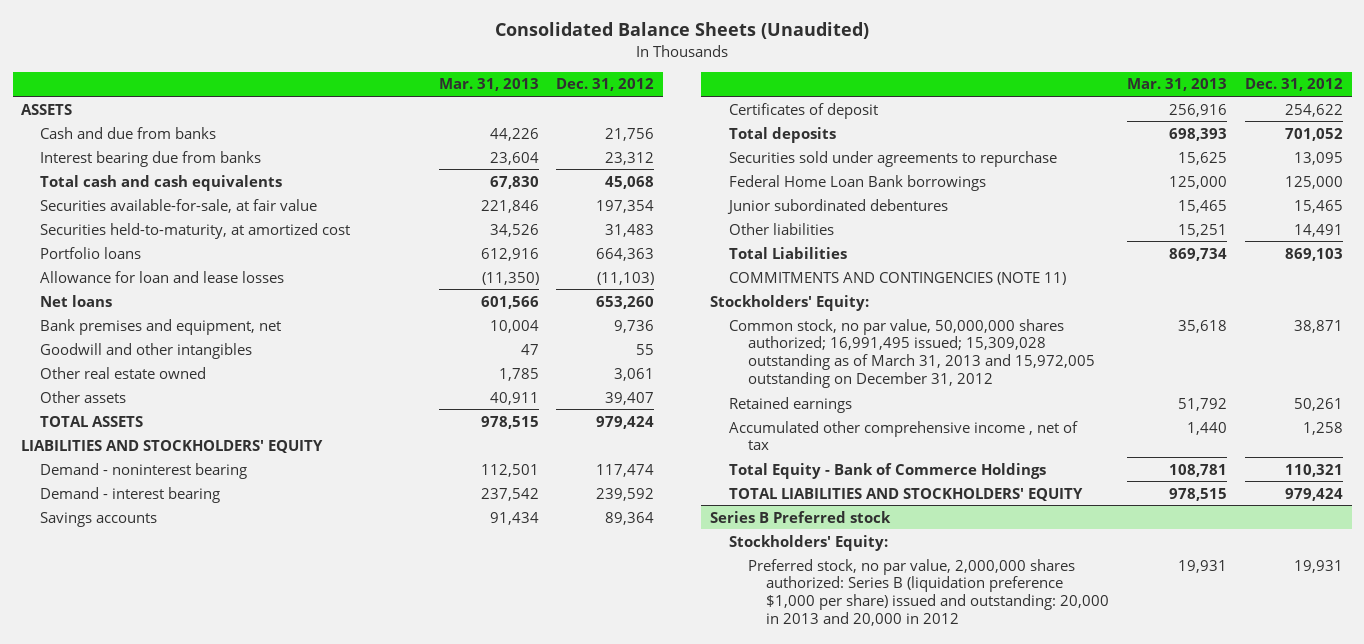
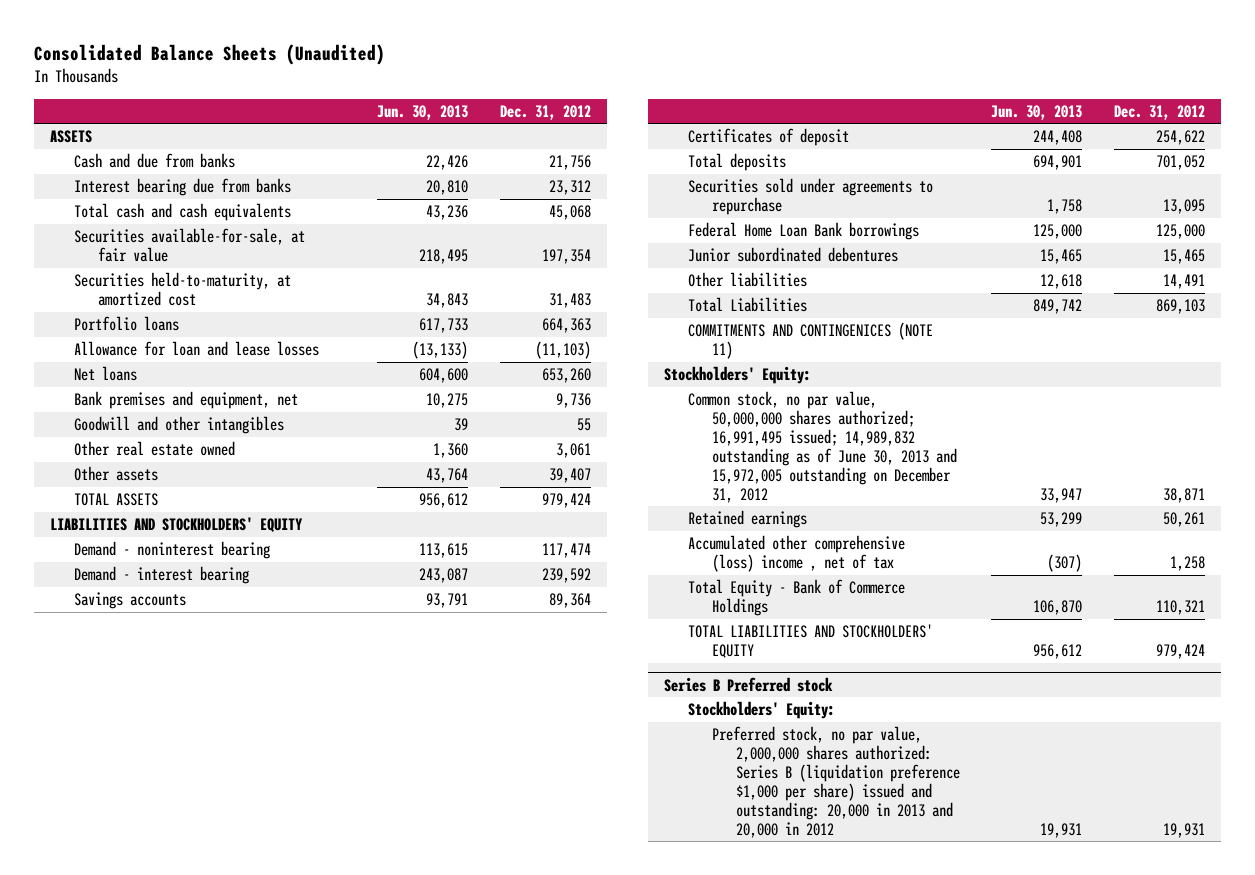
- | Mar. 31, 2013 | Dec. 31, 2012
+ | Jun. 30, 2013 | Dec. 31, 2012
- COMMITMENTS AND CONTINGENCIES (NOTE 11)
+ COMMITMENTS AND CONTINGENICES (NOTE 11)
- Common stock, no par value, 50,000,000 shares authorized; 16,991,495 issued; 15,309,028 outstanding as of March 31, 2013 and 15,972,005 outstanding on December 31, 2012 | 35,618 | 38,871
+ Common stock, no par value, 50,000,000 shares authorized; 16,991,495 issued; 14,989,832 outstanding as of June 30, 2013 and 15,972,005 outstanding on December 31, 2012 | 33,947 | 38,871
- Accumulated other comprehensive income , net of tax | 1,440 | 1,258
+ Accumulated other comprehensive (loss) income , net of tax | (307) | 1,258

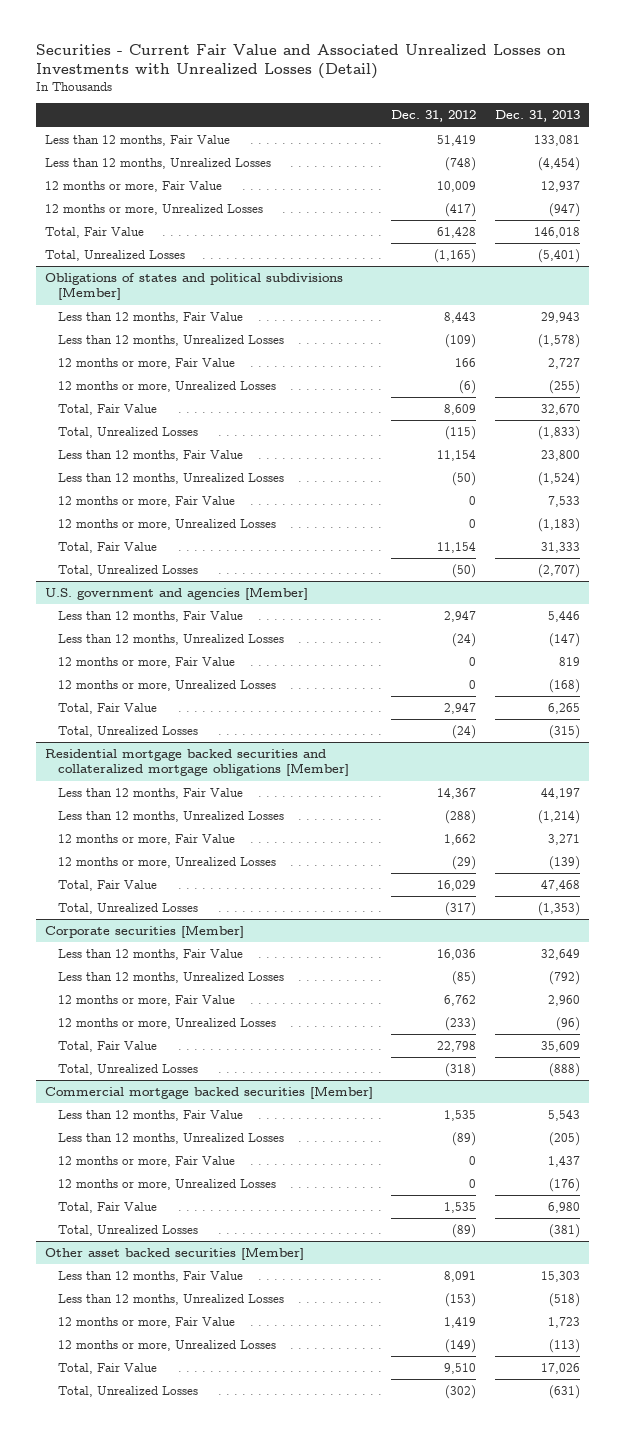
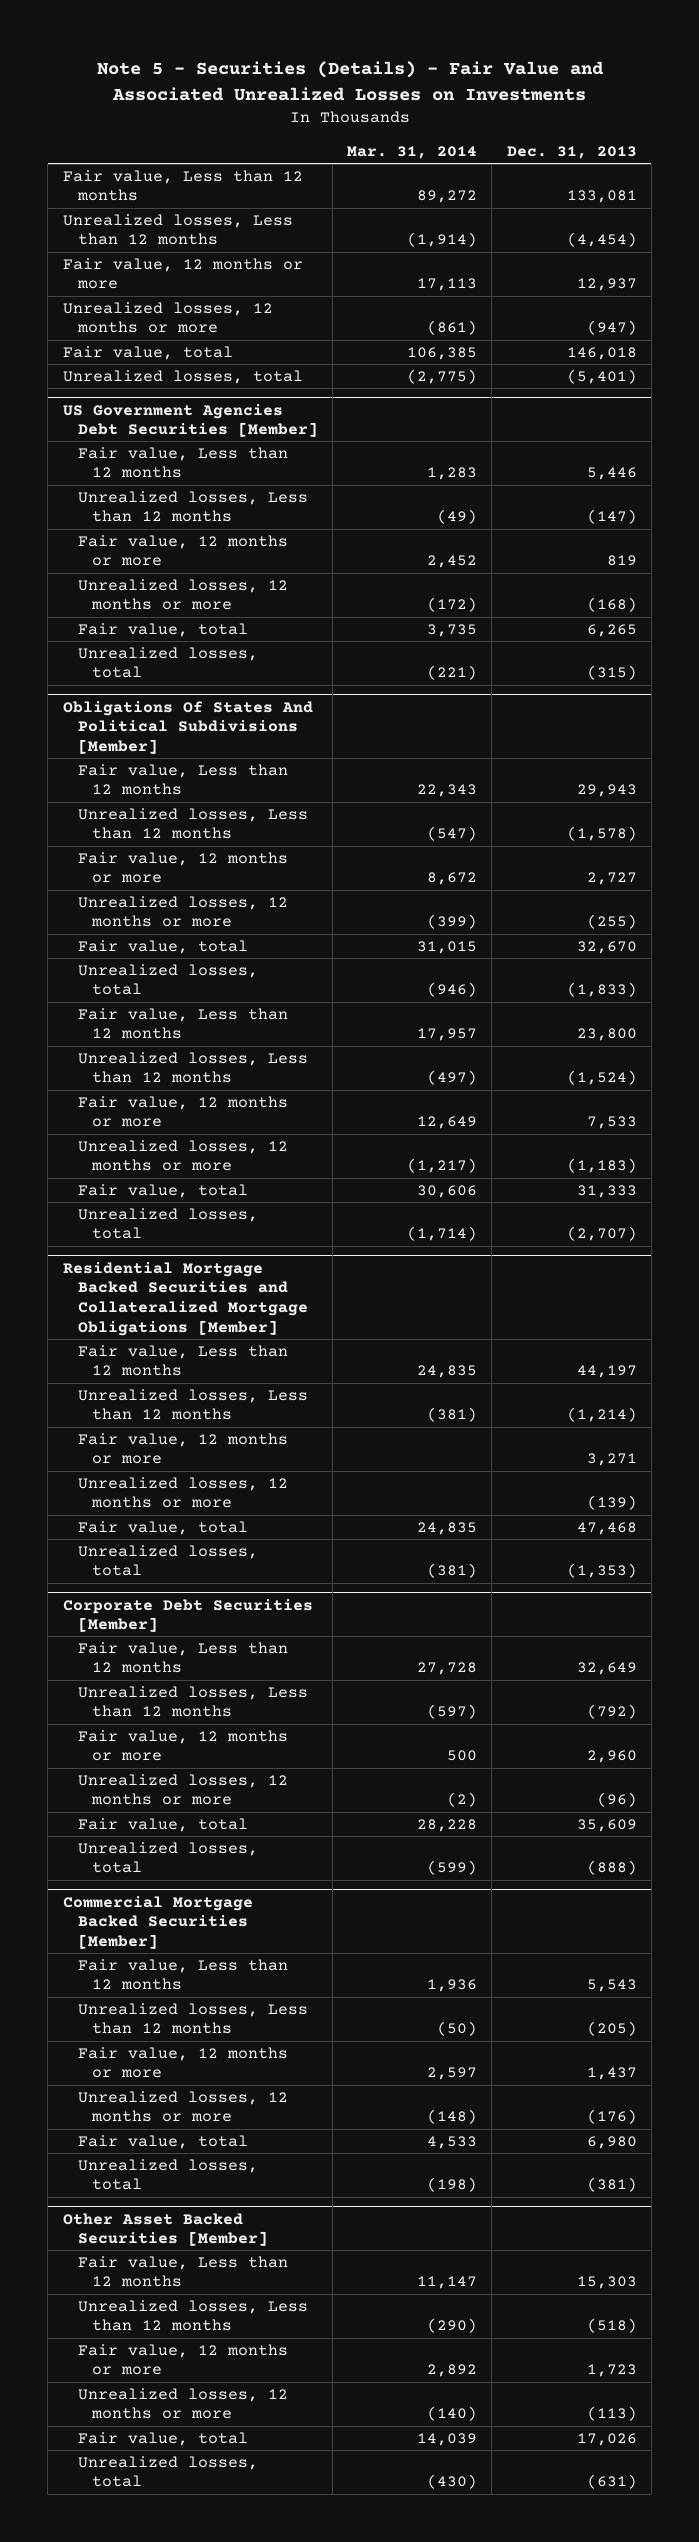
- Securities - Current Fair Value and Associated Unrealized Losses on Investments with Unrealized Losses (Detail)
+ Note 5 - Securities (Details) - Fair Value and Associated Unrealized Losses on Investments
- | Dec. 31, 2012 | Dec. 31, 2013
+ | Mar. 31, 2014 | Dec. 31, 2013
- Less than 12 months, Fair Value | 51,419 | 133,081
- Less than 12 months, Unrealized Losses | (748) | (4,454)
- 12 months or more, Fair Value | 10,009 | 12,937
- 12 months or more, Unrealized Losses | (417) | (947)
- Total, Fair Value | 61,428 | 146,018
- Total, Unrealized Losses | (1,165) | (5,401)
- Obligations of states and political subdivisions [Member]
- Less than 12 months, Fair Value | 8,443 | 29,943
- Less than 12 months, Unrealized Losses | (109) | (1,578)
- 12 months or more, Fair Value | 166 | 2,727
- 12 months or more, Unrealized Losses | (6) | (255)
- Total, Fair Value | 8,609 | 32,670
- Total, Unrealized Losses | (115) | (1,833)
- Less than 12 months, Fair Value | 11,154 | 23,800
- Less than 12 months, Unrealized Losses | (50) | (1,524)
- 12 months or more, Fair Value | 0 | 7,533
- 12 months or more, Unrealized Losses | 0 | (1,183)
- Total, Fair Value | 11,154 | 31,333
- Total, Unrealized Losses | (50) | (2,707)
- U.S. government and agencies [Member]
- Less than 12 months, Fair Value | 2,947 | 5,446
- Less than 12 months, Unrealized Losses | (24) | (147)
- 12 months or more, Fair Value | 0 | 819
- 12 months or more, Unrealized Losses | 0 | (168)
- Total, Fair Value | 2,947 | 6,265
- Total, Unrealized Losses | (24) | (315)
- Residential mortgage backed securities and collateralized mortgage obligations [Member]
- Less than 12 months, Fair Value | 14,367 | 44,197
- Less than 12 months, Unrealized Losses | (288) | (1,214)
- 12 months or more, Fair Value | 1,662 | 3,271
- 12 months or more, Unrealized Losses | (29) | (139)
- Total, Fair Value | 16,029 | 47,468
- Total, Unrealized Losses | (317) | (1,353)
- Corporate securities [Member]
- Less than 12 months, Fair Value | 16,036 | 32,649
- Less than 12 months, Unrealized Losses | (85) | (792)
- 12 months or more, Fair Value | 6,762 | 2,960
- 12 months or more, Unrealized Losses | (233) | (96)
- Total, Fair Value | 22,798 | 35,609
- Total, Unrealized Losses | (318) | (888)
- Commercial mortgage backed securities [Member]
- Less than 12 months, Fair Value | 1,535 | 5,543
- Less than 12 months, Unrealized Losses | (89) | (205)
- 12 months or more, Fair Value | 0 | 1,437
- 12 months or more, Unrealized Losses | 0 | (176)
- Total, Fair Value | 1,535 | 6,980
- Total, Unrealized Losses | (89) | (381)
- Other asset backed securities [Member]
- Less than 12 months, Fair Value | 8,091 | 15,303
- Less than 12 months, Unrealized Losses | (153) | (518)
- 12 months or more, Fair Value | 1,419 | 1,723
- 12 months or more, Unrealized Losses | (149) | (113)
- Total, Fair Value | 9,510 | 17,026
- Total, Unrealized Losses | (302) | (631)
+ Fair value, Less than 12 months | 89,272 | 133,081
+ Unrealized losses, Less than 12 months | (1,914) | (4,454)
+ Fair value, 12 months or more | 17,113 | 12,937
+ Unrealized losses, 12 months or more | (861) | (947)
+ Fair value, total | 106,385 | 146,018
+ Unrealized losses, total | (2,775) | (5,401)
+ US Government Agencies Debt Securities [Member]
+ Fair value, Less than 12 months | 1,283 | 5,446
+ Unrealized losses, Less than 12 months | (49) | (147)
+ Fair value, 12 months or more | 2,452 | 819
+ Unrealized losses, 12 months or more | (172) | (168)
+ Fair value, total | 3,735 | 6,265
+ Unrealized losses, total | (221) | (315)
+ Obligations Of States And Political Subdivisions [Member]
+ Fair value, Less than 12 months | 22,343 | 29,943
+ Unrealized losses, Less than 12 months | (547) | (1,578)
+ Fair value, 12 months or more | 8,672 | 2,727
+ Unrealized losses, 12 months or more | (399) | (255)
+ Fair value, total | 31,015 | 32,670
+ Unrealized losses, total | (946) | (1,833)
+ Fair value, Less than 12 months | 17,957 | 23,800
+ Unrealized losses, Less than 12 months | (497) | (1,524)
+ Fair value, 12 months or more | 12,649 | 7,533
+ Unrealized losses, 12 months or more | (1,217) | (1,183)
+ Fair value, total | 30,606 | 31,333
+ Unrealized losses, total | (1,714) | (2,707)
+ Residential Mortgage Backed Securities and Collateralized Mortgage Obligations [Member]
+ Fair value, Less than 12 months | 24,835 | 44,197
+ Unrealized losses, Less than 12 months | (381) | (1,214)
+ Fair value, 12 months or more | | 3,271
+ Unrealized losses, 12 months or more | | (139)
+ Fair value, total | 24,835 | 47,468
+ Unrealized losses, total | (381) | (1,353)
+ Corporate Debt Securities [Member]
+ Fair value, Less than 12 months | 27,728 | 32,649
+ Unrealized losses, Less than 12 months | (597) | (792)
+ Fair value, 12 months or more | 500 | 2,960
+ Unrealized losses, 12 months or more | (2) | (96)
+ Fair value, total | 28,228 | 35,609
+ Unrealized losses, total | (599) | (888)
+ Commercial Mortgage Backed Securities [Member]
+ Fair value, Less than 12 months | 1,936 | 5,543
+ Unrealized losses, Less than 12 months | (50) | (205)
+ Fair value, 12 months or more | 2,597 | 1,437
+ Unrealized losses, 12 months or more | (148) | (176)
+ Fair value, total | 4,533 | 6,980
+ Unrealized losses, total | (198) | (381)
+ Other Asset Backed Securities [Member]
+ Fair value, Less than 12 months | 11,147 | 15,303
+ Unrealized losses, Less than 12 months | (290) | (518)
+ Fair value, 12 months or more | 2,892 | 1,723
+ Unrealized losses, 12 months or more | (140) | (113)
+ Fair value, total | 14,039 | 17,026
+ Unrealized losses, total | (430) | (631)

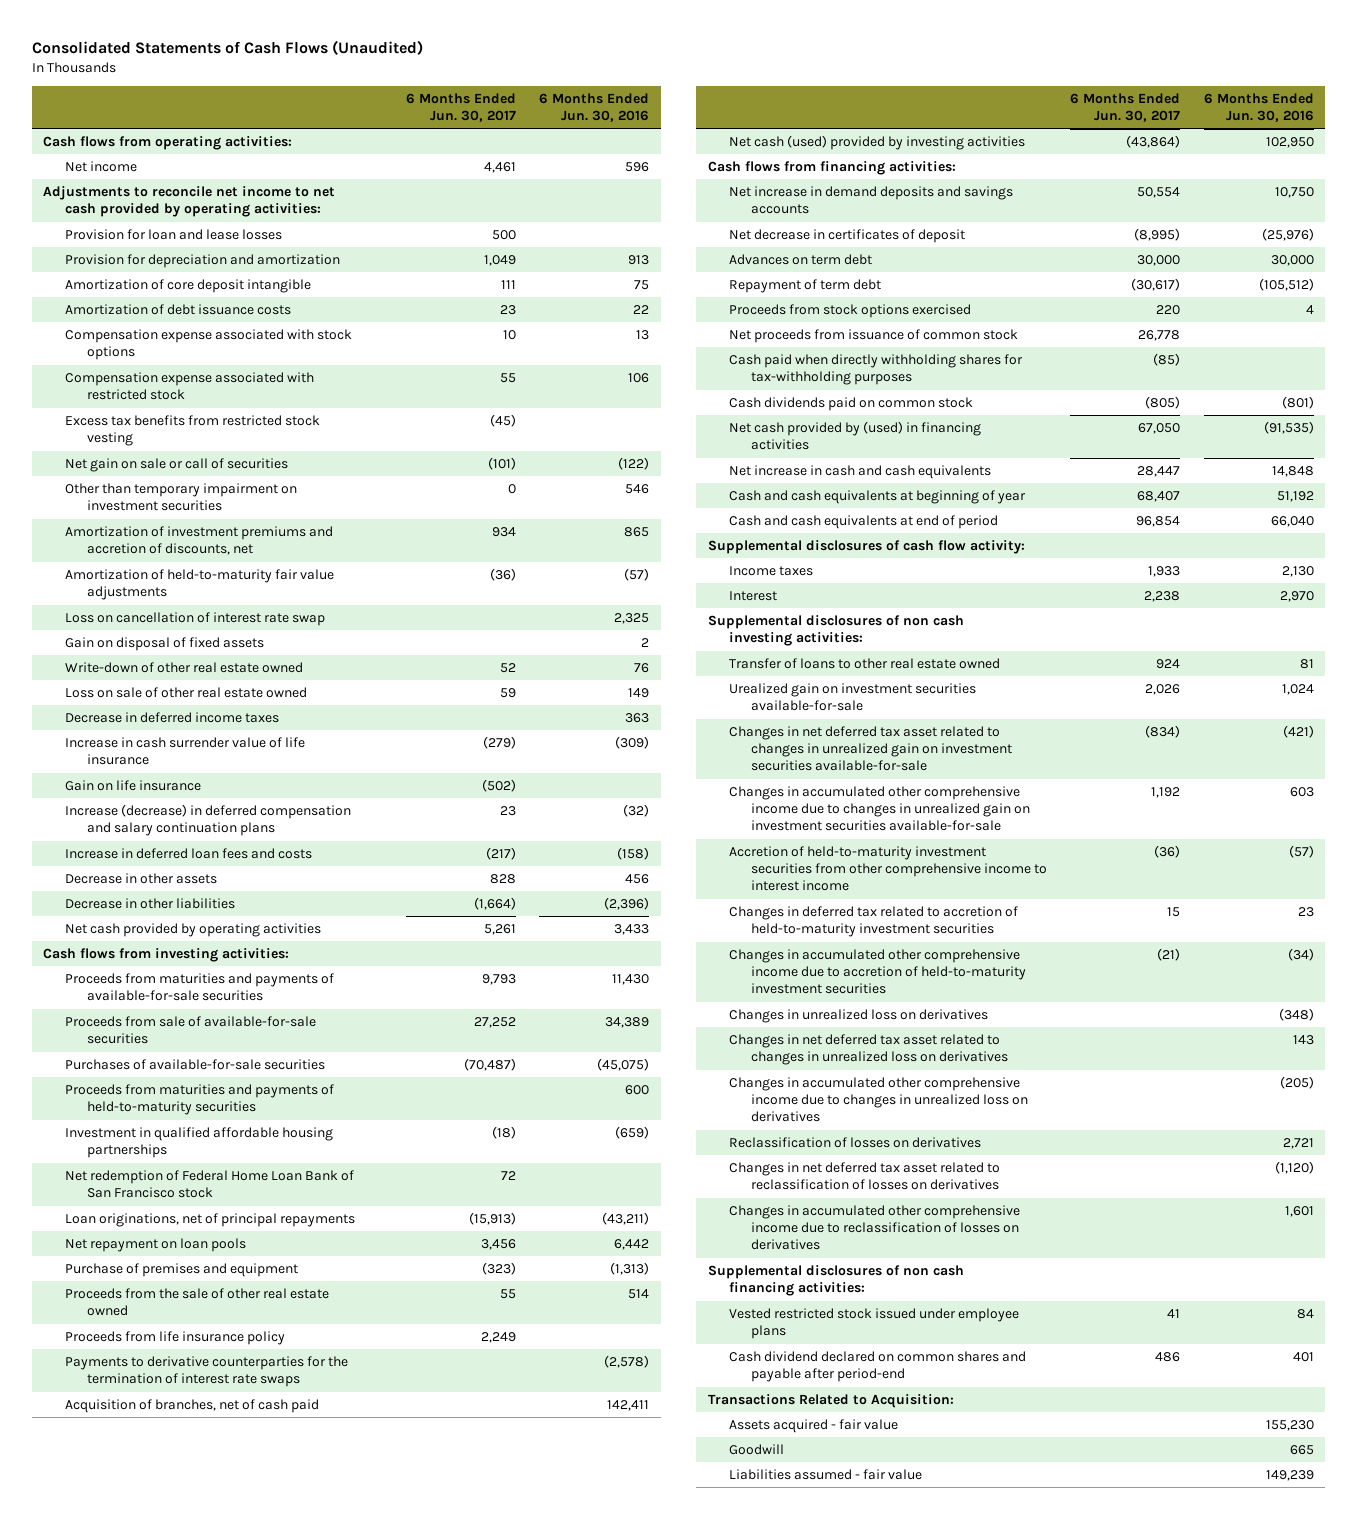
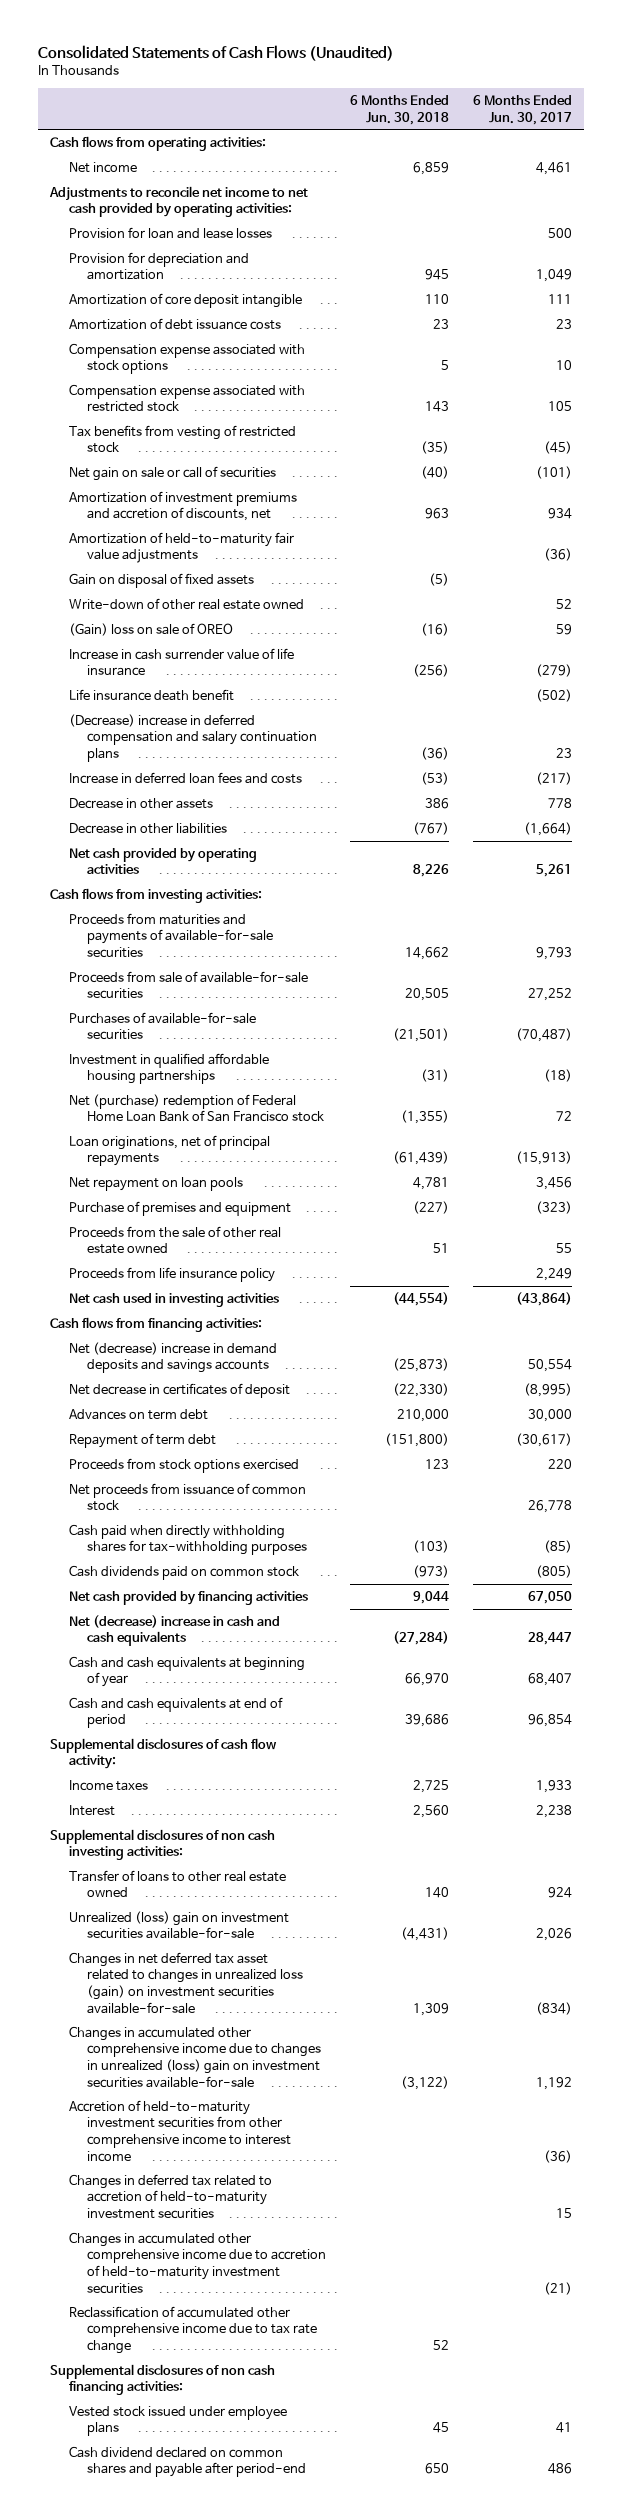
- | 6 Months Ended Jun. 30, 2017 | 6 Months Ended Jun. 30, 2016
+ | 6 Months Ended Jun. 30, 2018 | 6 Months Ended Jun. 30, 2017
- Compensation expense associated with restricted stock | 55 | 106
- Excess tax benefits from restricted stock vesting | (45) |
+ Compensation expense associated with restricted stock | 143 | 105
+ Tax benefits from vesting of restricted stock | (35) | (45)
- Other than temporary impairment on investment securities | 0 | 546
- Loss on cancellation of interest rate swap | | 2,325
- Loss on sale of other real estate owned | 59 | 149
- Decrease in deferred income taxes | | 363
+ (Gain) loss on sale of OREO | (16) | 59
- Gain on life insurance | (502) |
- Increase (decrease) in deferred compensation and salary continuation plans | 23 | (32)
+ Life insurance death benefit | | (502)
+ (Decrease) increase in deferred compensation and salary continuation plans | (36) | 23
- Decrease in other assets | 828 | 456
+ Decrease in other assets | 386 | 778
- Proceeds from maturities and payments of held-to-maturity securities | | 600
- Net redemption of Federal Home Loan Bank of San Francisco stock | 72 |
+ Net (purchase) redemption of Federal Home Loan Bank of San Francisco stock | (1,355) | 72
- Payments to derivative counterparties for the termination of interest rate swaps | | (2,578)
- Acquisition of branches, net of cash paid | | 142,411
- Net cash (used) provided by investing activities | (43,864) | 102,950
+ Net cash used in investing activities | (44,554) | (43,864)
- Net increase in demand deposits and savings accounts | 50,554 | 10,750
+ Net (decrease) increase in demand deposits and savings accounts | (25,873) | 50,554
- Net cash provided by (used) in financing activities | 67,050 | (91,535)
- Net increase in cash and cash equivalents | 28,447 | 14,848
+ Net cash provided by financing activities | 9,044 | 67,050
+ Net (decrease) increase in cash and cash equivalents | (27,284) | 28,447
- Urealized gain on investment securities available-for-sale | 2,026 | 1,024
- Changes in net deferred tax asset related to changes in unrealized gain on investment securities available-for-sale | (834) | (421)
- Changes in accumulated other comprehensive income due to changes in unrealized gain on investment securities available-for-sale | 1,192 | 603
+ Unrealized (loss) gain on investment securities available-for-sale | (4,431) | 2,026
+ Changes in net deferred tax asset related to changes in unrealized loss (gain) on investment securities available-for-sale | 1,309 | (834)
+ Changes in accumulated other comprehensive income due to changes in unrealized (loss) gain on investment securities available-for-sale | (3,122) | 1,192
- Changes in unrealized loss on derivatives | | (348)
- Changes in net deferred tax asset related to changes in unrealized loss on derivatives | | 143
- Changes in accumulated other comprehensive income due to changes in unrealized loss on derivatives | | (205)
- Reclassification of losses on derivatives | | 2,721
- Changes in net deferred tax asset related to reclassification of losses on derivatives | | (1,120)
- Changes in accumulated other comprehensive income due to reclassification of losses on derivatives | | 1,601
+ Reclassification of accumulated other comprehensive income due to tax rate change | 52 |
- Vested restricted stock issued under employee plans | 41 | 84
+ Vested stock issued under employee plans | 45 | 41
- Transactions Related to Acquisition:
- Assets acquired - fair value | | 155,230
- Goodwill | | 665
- Liabilities assumed - fair value | | 149,239

